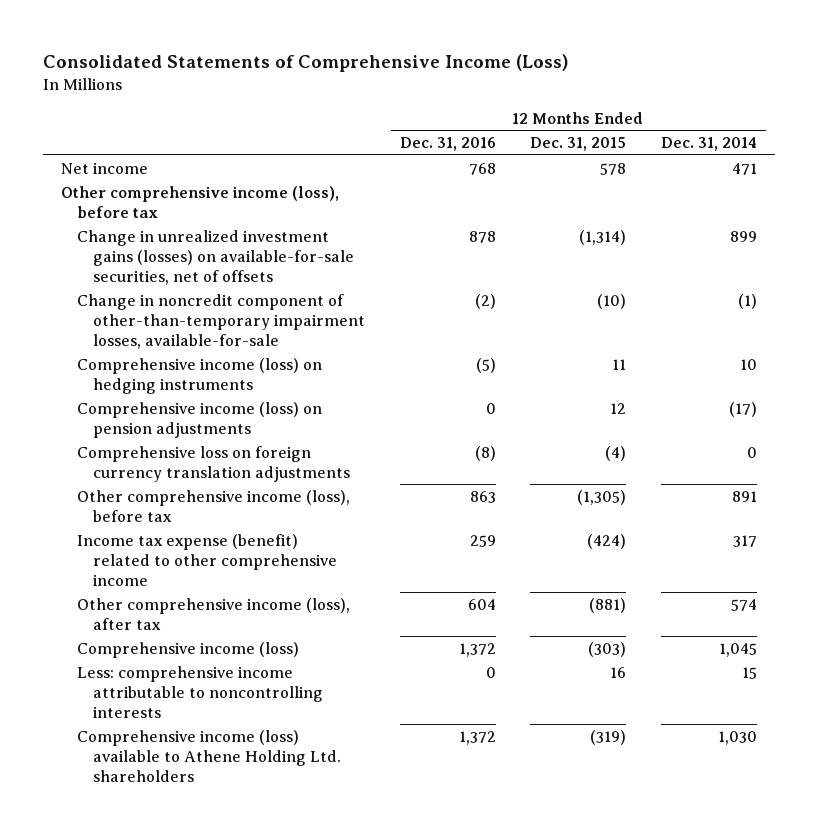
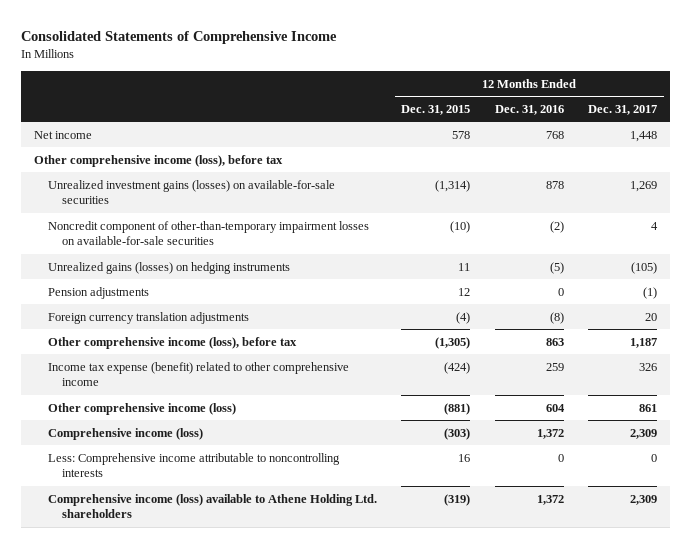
- Consolidated Statements of Comprehensive Income (Loss)
+ Consolidated Statements of Comprehensive Income
- | 12 Months Ended Dec. 31, 2016 | 12 Months Ended Dec. 31, 2015 | 12 Months Ended Dec. 31, 2014
+ | 12 Months Ended Dec. 31, 2015 | 12 Months Ended Dec. 31, 2016 | 12 Months Ended Dec. 31, 2017
- Change in unrealized investment gains (losses) on available-for-sale securities, net of offsets | 878 | (1,314) | 899
- Change in noncredit component of other-than-temporary impairment losses, available-for-sale | (2) | (10) | (1)
- Comprehensive income (loss) on hedging instruments | (5) | 11 | 10
- Comprehensive income (loss) on pension adjustments | 0 | 12 | (17)
- Comprehensive loss on foreign currency translation adjustments | (8) | (4) | 0
+ Unrealized investment gains (losses) on available-for-sale securities | (1,314) | 878 | 1,269
+ Noncredit component of other-than-temporary impairment losses on available-for-sale securities | (10) | (2) | 4
+ Unrealized gains (losses) on hedging instruments | 11 | (5) | (105)
+ Pension adjustments | 12 | 0 | (1)
+ Foreign currency translation adjustments | (4) | (8) | 20
- Other comprehensive income (loss), after tax | 604 | (881) | 574
+ Other comprehensive income (loss) | (881) | 604 | 861
- Less: comprehensive income attributable to noncontrolling interests | 0 | 16 | 15
+ Less: Comprehensive income attributable to noncontrolling interests | 16 | 0 | 0

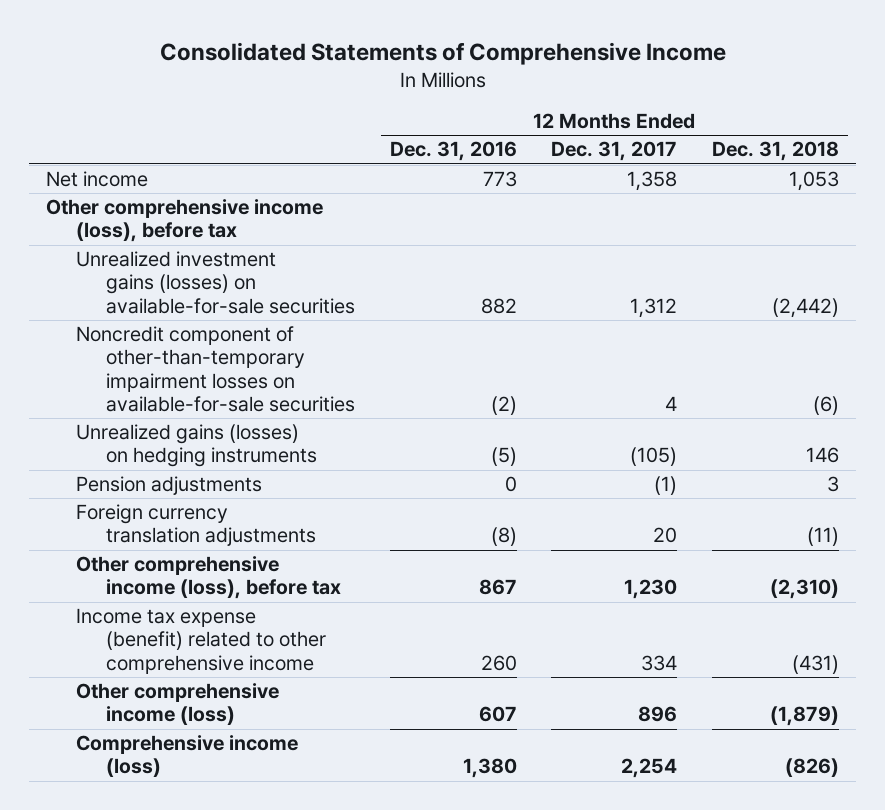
- | 12 Months Ended Dec. 31, 2015 | 12 Months Ended Dec. 31, 2016 | 12 Months Ended Dec. 31, 2017
+ | 12 Months Ended Dec. 31, 2016 | 12 Months Ended Dec. 31, 2017 | 12 Months Ended Dec. 31, 2018
- Net income | 578 | 768 | 1,448
+ Net income | 773 | 1,358 | 1,053
- Unrealized investment gains (losses) on available-for-sale securities | (1,314) | 878 | 1,269
+ Unrealized investment gains (losses) on available-for-sale securities | 882 | 1,312 | (2,442)
- Other comprehensive income (loss), before tax | (1,305) | 863 | 1,187
- Income tax expense (benefit) related to other comprehensive income | (424) | 259 | 326
- Other comprehensive income (loss) | (881) | 604 | 861
- Comprehensive income (loss) | (303) | 1,372 | 2,309
- Less: Comprehensive income attributable to noncontrolling interests | 16 | 0 | 0
- Comprehensive income (loss) available to Athene Holding Ltd. shareholders | (319) | 1,372 | 2,309
+ Other comprehensive income (loss), before tax | 867 | 1,230 | (2,310)
+ Income tax expense (benefit) related to other comprehensive income | 260 | 334 | (431)
+ Other comprehensive income (loss) | 607 | 896 | (1,879)
+ Comprehensive income (loss) | 1,380 | 2,254 | (826)

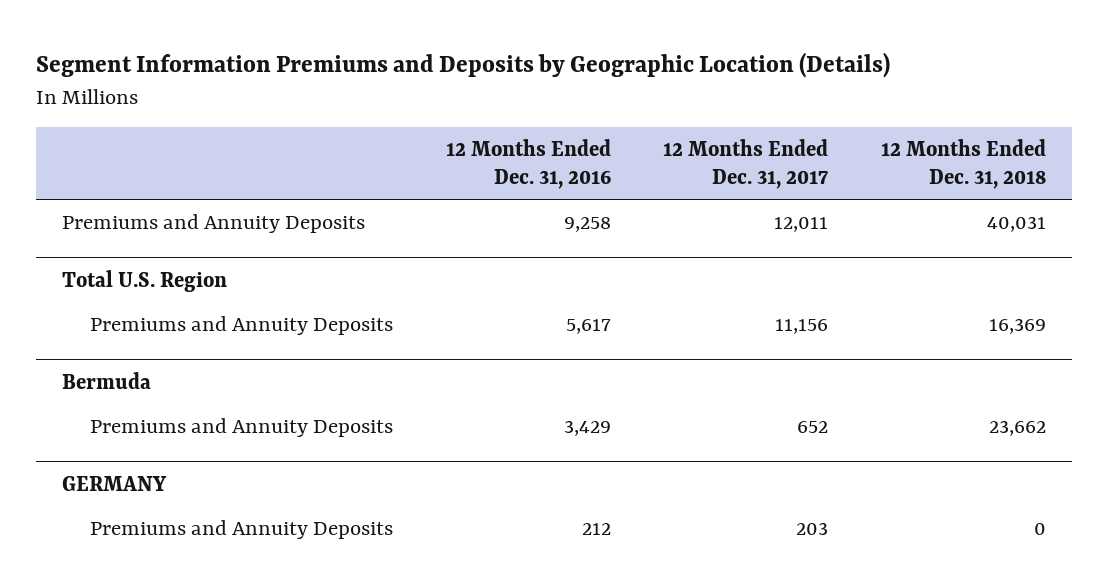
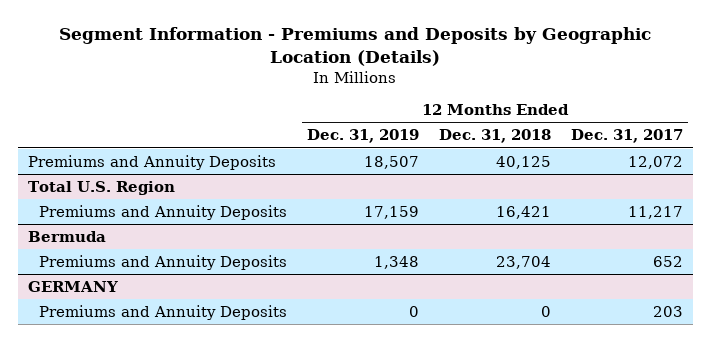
- Segment Information Premiums and Deposits by Geographic Location (Details)
+ Segment Information - Premiums and Deposits by Geographic Location (Details)
- | 12 Months Ended Dec. 31, 2016 | 12 Months Ended Dec. 31, 2017 | 12 Months Ended Dec. 31, 2018
+ | 12 Months Ended Dec. 31, 2019 | 12 Months Ended Dec. 31, 2018 | 12 Months Ended Dec. 31, 2017
- Premiums and Annuity Deposits | 9,258 | 12,011 | 40,031
+ Premiums and Annuity Deposits | 18,507 | 40,125 | 12,072
@ Total U.S. Region
- Premiums and Annuity Deposits | 5,617 | 11,156 | 16,369
+ Premiums and Annuity Deposits | 17,159 | 16,421 | 11,217
@ Bermuda
- Premiums and Annuity Deposits | 3,429 | 652 | 23,662
+ Premiums and Annuity Deposits | 1,348 | 23,704 | 652

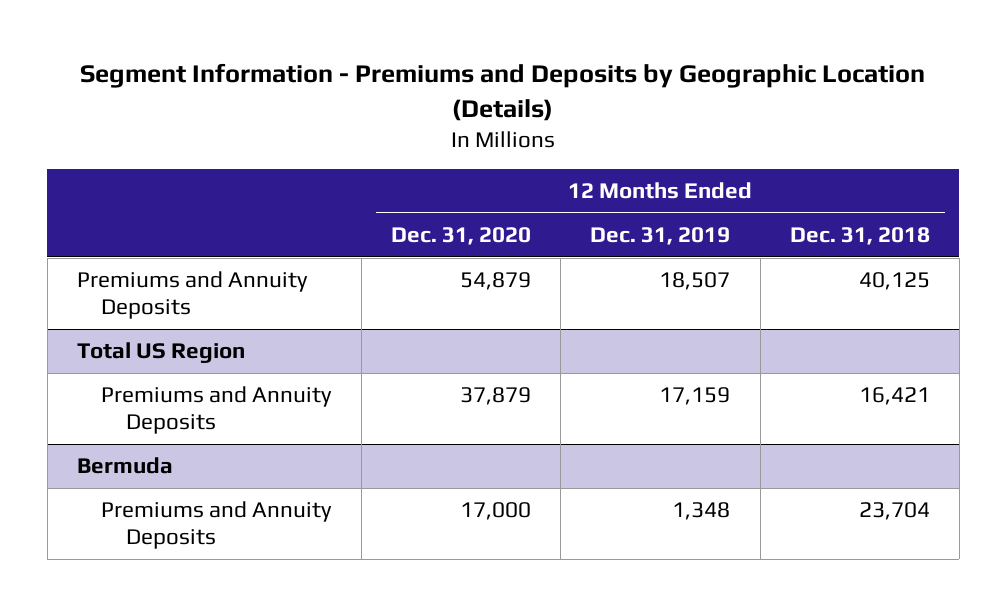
- | 12 Months Ended Dec. 31, 2019 | 12 Months Ended Dec. 31, 2018 | 12 Months Ended Dec. 31, 2017
+ | 12 Months Ended Dec. 31, 2020 | 12 Months Ended Dec. 31, 2019 | 12 Months Ended Dec. 31, 2018
- Total U.S. Region
+ Total US Region
- GERMANY
- Premiums and Annuity Deposits | 0 | 0 | 203

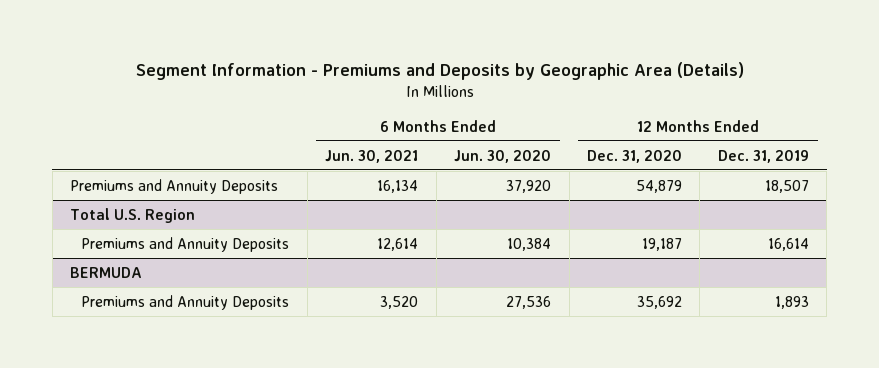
- Segment Information - Premiums and Deposits by Geographic Location (Details)
+ Segment Information - Premiums and Deposits by Geographic Area (Details)
- | 12 Months Ended Dec. 31, 2020 | 12 Months Ended Dec. 31, 2019 | 12 Months Ended Dec. 31, 2018
+ | 6 Months Ended Jun. 30, 2021 | 6 Months Ended Jun. 30, 2020 | 12 Months Ended Dec. 31, 2020 | 12 Months Ended Dec. 31, 2019
- Total US Region
- Premiums and Annuity Deposits | 37,879 | 17,159 | 16,421
- Bermuda
- Premiums and Annuity Deposits | 17,000 | 1,348 | 23,704
+ Total U.S. Region
+ Premiums and Annuity Deposits | 12,614 | 10,384 | 19,187 | 16,614
+ BERMUDA
+ Premiums and Annuity Deposits | 3,520 | 27,536 | 35,692 | 1,893

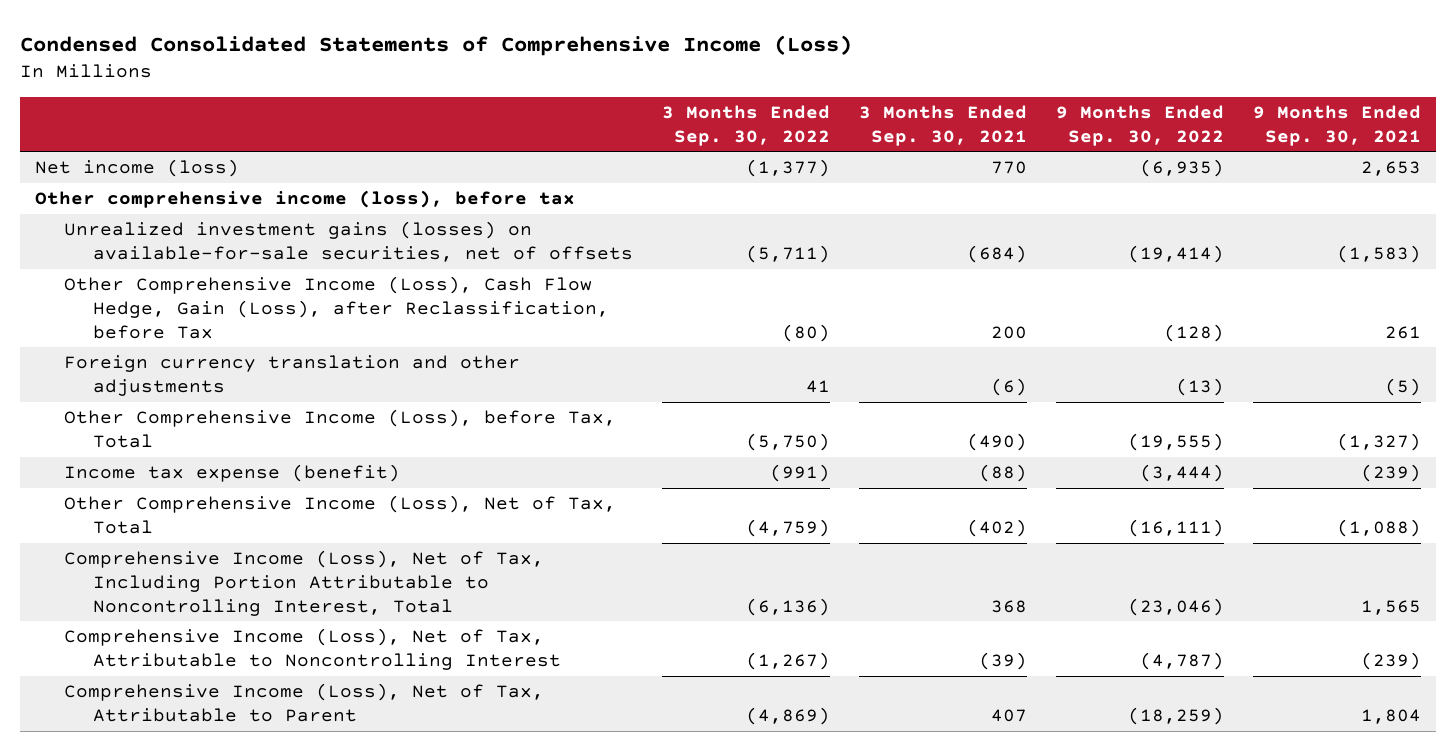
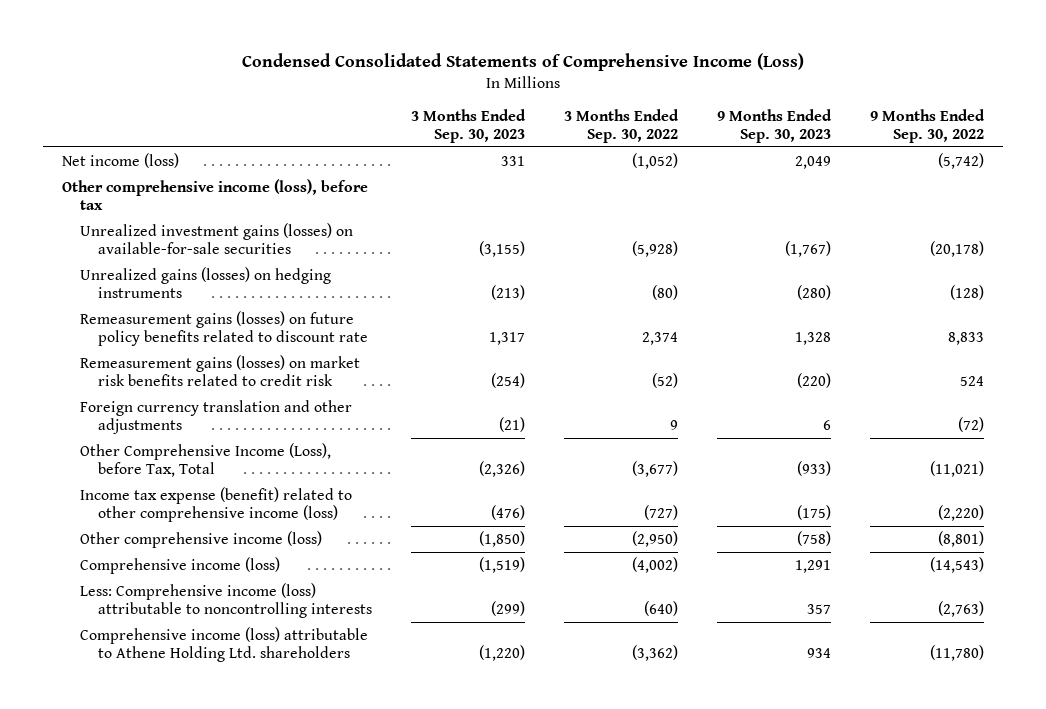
- | 3 Months Ended Sep. 30, 2022 | 3 Months Ended Sep. 30, 2021 | 9 Months Ended Sep. 30, 2022 | 9 Months Ended Sep. 30, 2021
+ | 3 Months Ended Sep. 30, 2023 | 3 Months Ended Sep. 30, 2022 | 9 Months Ended Sep. 30, 2023 | 9 Months Ended Sep. 30, 2022
- Net income (loss) | (1,377) | 770 | (6,935) | 2,653
+ Net income (loss) | 331 | (1,052) | 2,049 | (5,742)
- Unrealized investment gains (losses) on available-for-sale securities, net of offsets | (5,711) | (684) | (19,414) | (1,583)
- Other Comprehensive Income (Loss), Cash Flow Hedge, Gain (Loss), after Reclassification, before Tax | (80) | 200 | (128) | 261
- Foreign currency translation and other adjustments | 41 | (6) | (13) | (5)
- Other Comprehensive Income (Loss), before Tax, Total | (5,750) | (490) | (19,555) | (1,327)
- Income tax expense (benefit) | (991) | (88) | (3,444) | (239)
- Other Comprehensive Income (Loss), Net of Tax, Total | (4,759) | (402) | (16,111) | (1,088)
- Comprehensive Income (Loss), Net of Tax, Including Portion Attributable to Noncontrolling Interest, Total | (6,136) | 368 | (23,046) | 1,565
- Comprehensive Income (Loss), Net of Tax, Attributable to Noncontrolling Interest | (1,267) | (39) | (4,787) | (239)
- Comprehensive Income (Loss), Net of Tax, Attributable to Parent | (4,869) | 407 | (18,259) | 1,804
+ Unrealized investment gains (losses) on available-for-sale securities | (3,155) | (5,928) | (1,767) | (20,178)
+ Unrealized gains (losses) on hedging instruments | (213) | (80) | (280) | (128)
+ Remeasurement gains (losses) on future policy benefits related to discount rate | 1,317 | 2,374 | 1,328 | 8,833
+ Remeasurement gains (losses) on market risk benefits related to credit risk | (254) | (52) | (220) | 524
+ Foreign currency translation and other adjustments | (21) | 9 | 6 | (72)
+ Other Comprehensive Income (Loss), before Tax, Total | (2,326) | (3,677) | (933) | (11,021)
+ Income tax expense (benefit) related to other comprehensive income (loss) | (476) | (727) | (175) | (2,220)
+ Other comprehensive income (loss) | (1,850) | (2,950) | (758) | (8,801)
+ Comprehensive income (loss) | (1,519) | (4,002) | 1,291 | (14,543)
+ Less: Comprehensive income (loss) attributable to noncontrolling interests | (299) | (640) | 357 | (2,763)
+ Comprehensive income (loss) attributable to Athene Holding Ltd. shareholders | (1,220) | (3,362) | 934 | (11,780)

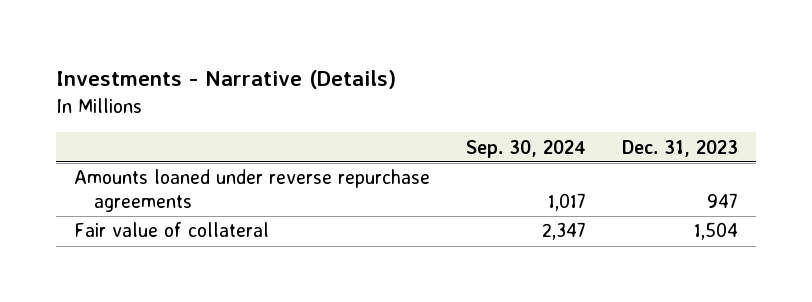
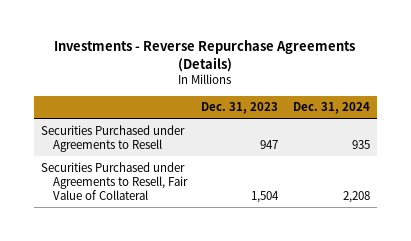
- Investments - Narrative (Details)
+ Investments - Reverse Repurchase Agreements (Details)
- | Sep. 30, 2024 | Dec. 31, 2023
+ | Dec. 31, 2023 | Dec. 31, 2024
- Amounts loaned under reverse repurchase agreements | 1,017 | 947
- Fair value of collateral | 2,347 | 1,504
+ Securities Purchased under Agreements to Resell | 947 | 935
+ Securities Purchased under Agreements to Resell, Fair Value of Collateral | 1,504 | 2,208

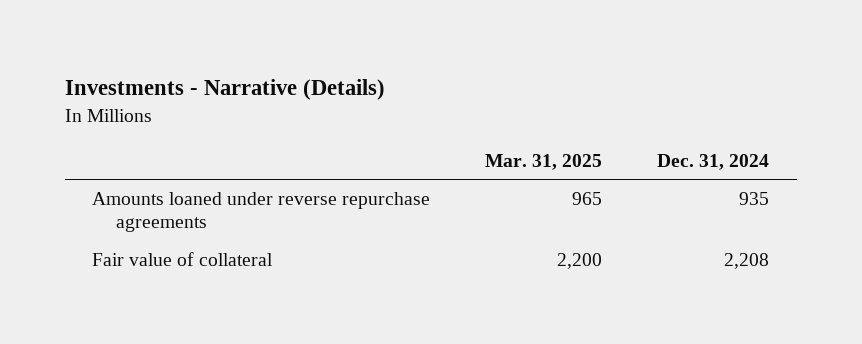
- Investments - Reverse Repurchase Agreements (Details)
+ Investments - Narrative (Details)
- | Dec. 31, 2023 | Dec. 31, 2024
+ | Mar. 31, 2025 | Dec. 31, 2024
- Securities Purchased under Agreements to Resell | 947 | 935
- Securities Purchased under Agreements to Resell, Fair Value of Collateral | 1,504 | 2,208
+ Amounts loaned under reverse repurchase agreements | 965 | 935
+ Fair value of collateral | 2,200 | 2,208

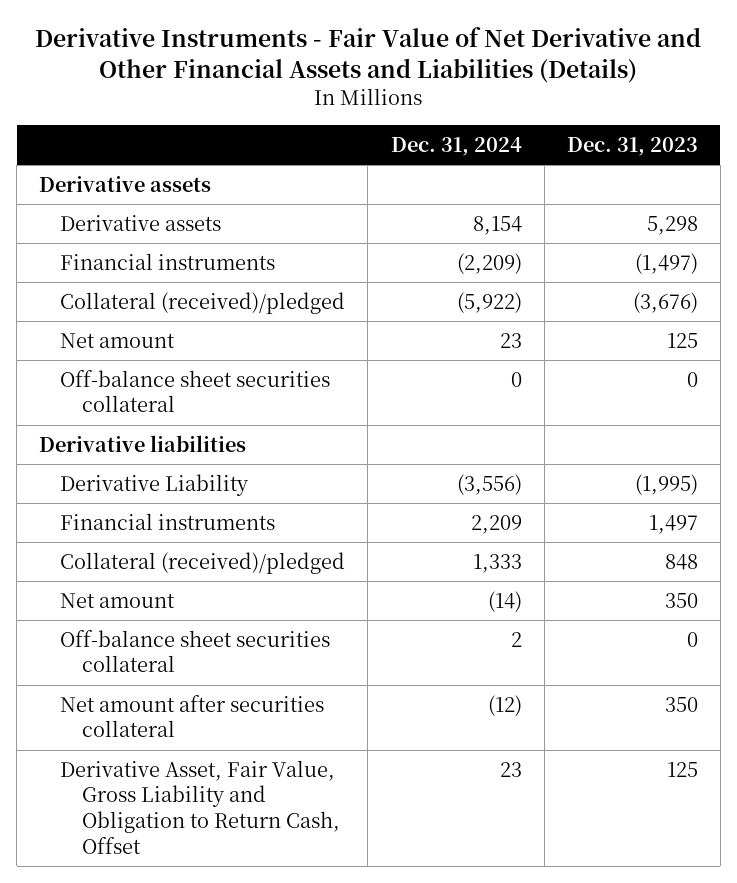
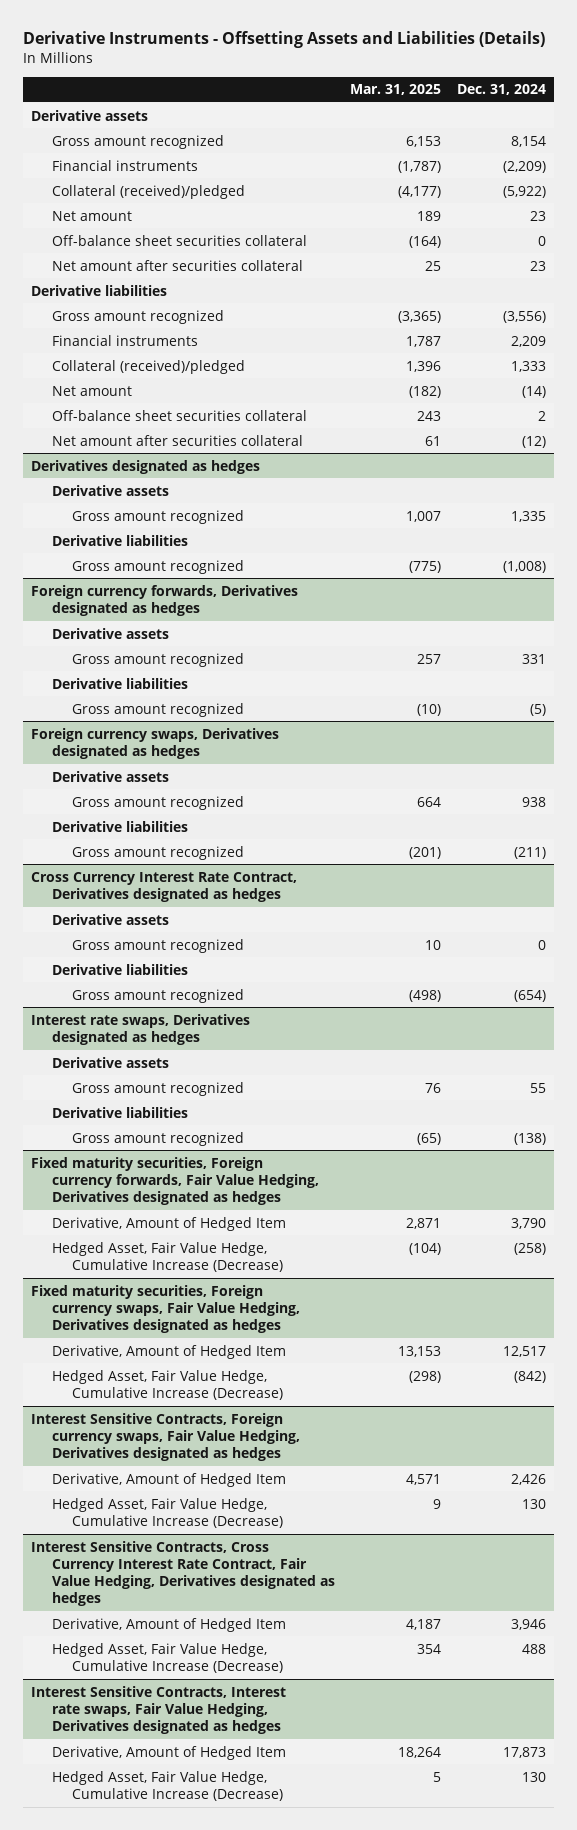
- Derivative Instruments - Fair Value of Net Derivative and Other Financial Assets and Liabilities (Details)
+ Derivative Instruments - Offsetting Assets and Liabilities (Details)
- | Dec. 31, 2024 | Dec. 31, 2023
+ | Mar. 31, 2025 | Dec. 31, 2024
- Derivative assets | 8,154 | 5,298
+ Gross amount recognized | 6,153 | 8,154
+ Net amount after securities collateral | 25 | 23
- Derivative Liability | (3,556) | (1,995)
+ Gross amount recognized | (3,365) | (3,556)
- Derivative Asset, Fair Value, Gross Liability and Obligation to Return Cash, Offset | 23 | 125
+ Derivatives designated as hedges
+ Derivative assets
+ Gross amount recognized | 1,007 | 1,335
+ Derivative liabilities
+ Gross amount recognized | (775) | (1,008)
+ Foreign currency forwards, Derivatives designated as hedges
+ Derivative assets
+ Gross amount recognized | 257 | 331
+ Derivative liabilities
+ Gross amount recognized | (10) | (5)
+ Foreign currency swaps, Derivatives designated as hedges
+ Derivative assets
+ Gross amount recognized | 664 | 938
+ Derivative liabilities
+ Gross amount recognized | (201) | (211)
+ Cross Currency Interest Rate Contract, Derivatives designated as hedges
+ Derivative assets
+ Gross amount recognized | 10 | 0
+ Derivative liabilities
+ Gross amount recognized | (498) | (654)
+ Interest rate swaps, Derivatives designated as hedges
+ Derivative assets
+ Gross amount recognized | 76 | 55
+ Derivative liabilities
+ Gross amount recognized | (65) | (138)
+ Fixed maturity securities, Foreign currency forwards, Fair Value Hedging, Derivatives designated as hedges
+ Derivative, Amount of Hedged Item | 2,871 | 3,790
+ Hedged Asset, Fair Value Hedge, Cumulative Increase (Decrease) | (104) | (258)
+ Fixed maturity securities, Foreign currency swaps, Fair Value Hedging, Derivatives designated as hedges
+ Derivative, Amount of Hedged Item | 13,153 | 12,517
+ Hedged Asset, Fair Value Hedge, Cumulative Increase (Decrease) | (298) | (842)
+ Interest Sensitive Contracts, Foreign currency swaps, Fair Value Hedging, Derivatives designated as hedges
+ Derivative, Amount of Hedged Item | 4,571 | 2,426
+ Hedged Asset, Fair Value Hedge, Cumulative Increase (Decrease) | 9 | 130
+ Interest Sensitive Contracts, Cross Currency Interest Rate Contract, Fair Value Hedging, Derivatives designated as hedges
+ Derivative, Amount of Hedged Item | 4,187 | 3,946
+ Hedged Asset, Fair Value Hedge, Cumulative Increase (Decrease) | 354 | 488
+ Interest Sensitive Contracts, Interest rate swaps, Fair Value Hedging, Derivatives designated as hedges
+ Derivative, Amount of Hedged Item | 18,264 | 17,873
+ Hedged Asset, Fair Value Hedge, Cumulative Increase (Decrease) | 5 | 130

